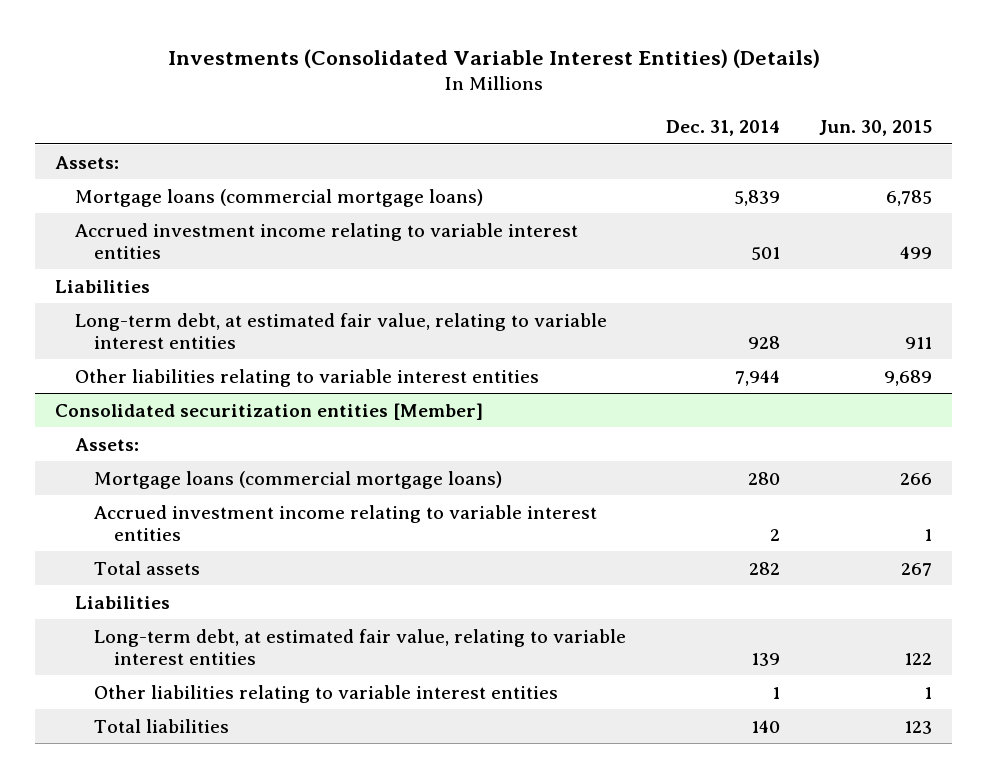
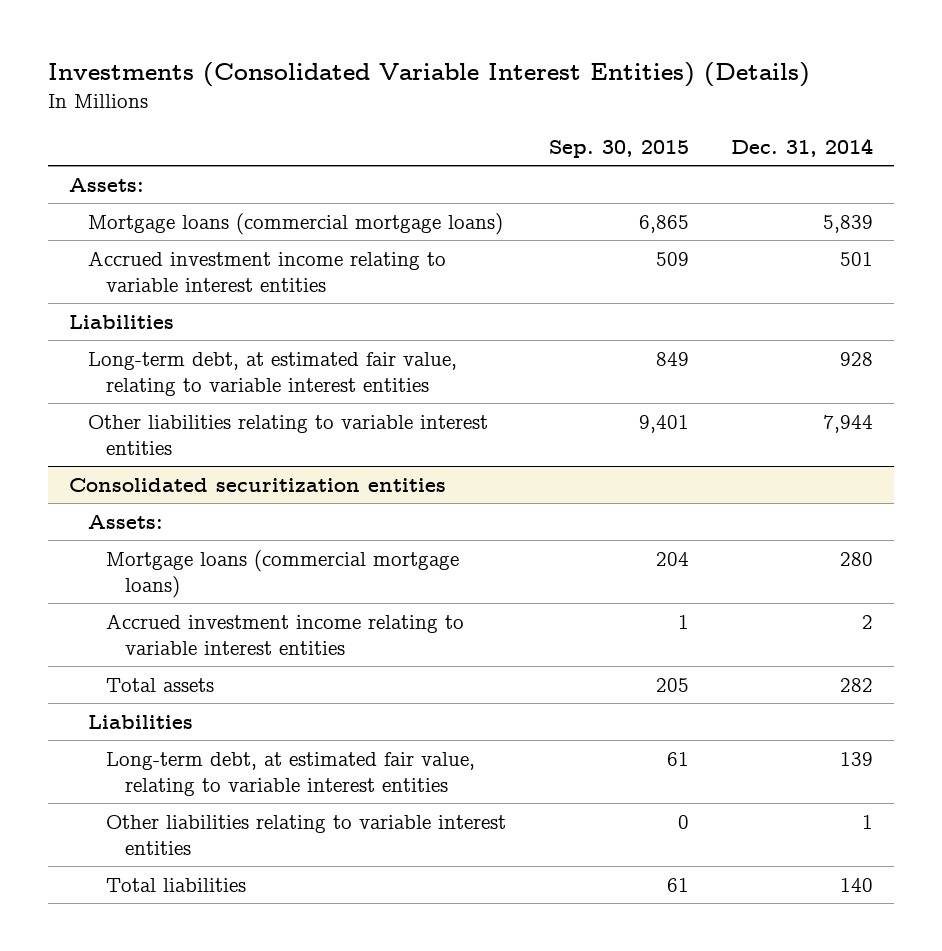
- | Dec. 31, 2014 | Jun. 30, 2015
+ | Sep. 30, 2015 | Dec. 31, 2014
- Consolidated securitization entities [Member]
+ Consolidated securitization entities

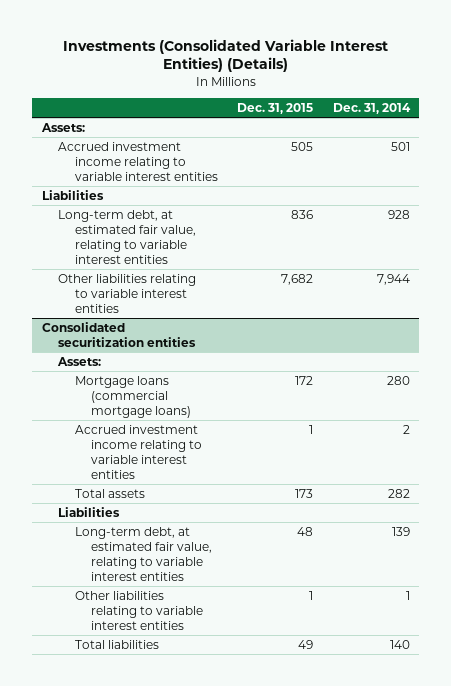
- | Sep. 30, 2015 | Dec. 31, 2014
+ | Dec. 31, 2015 | Dec. 31, 2014
- Mortgage loans (commercial mortgage loans) | 6,865 | 5,839

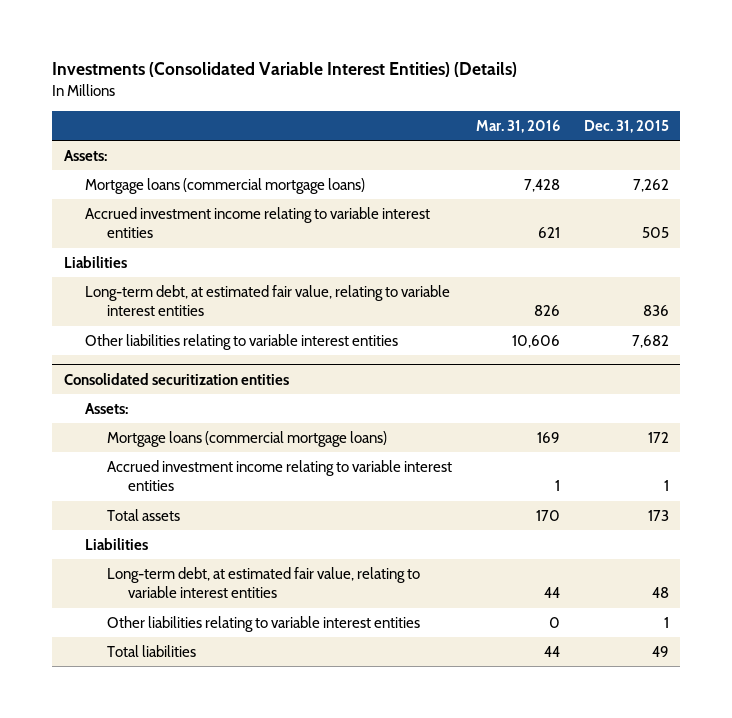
- | Dec. 31, 2015 | Dec. 31, 2014
+ | Mar. 31, 2016 | Dec. 31, 2015
+ Mortgage loans (commercial mortgage loans) | 7,428 | 7,262

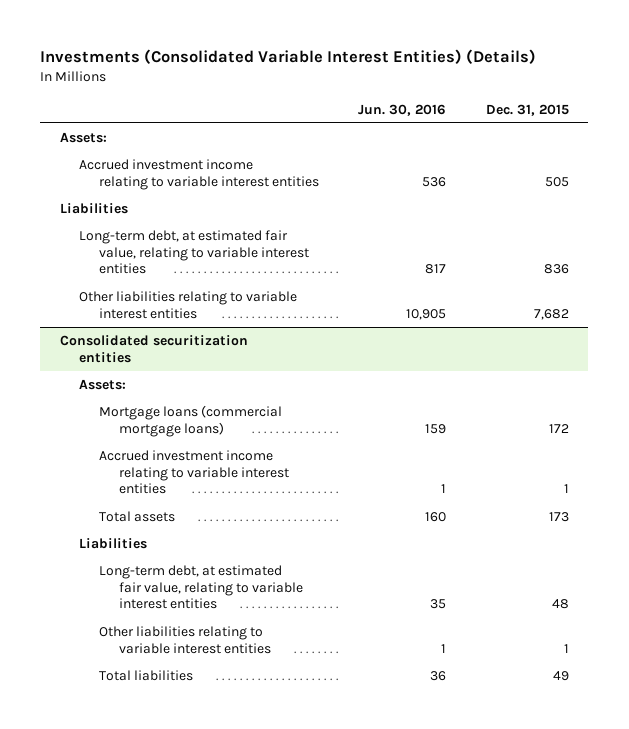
- | Mar. 31, 2016 | Dec. 31, 2015
+ | Jun. 30, 2016 | Dec. 31, 2015
- Mortgage loans (commercial mortgage loans) | 7,428 | 7,262

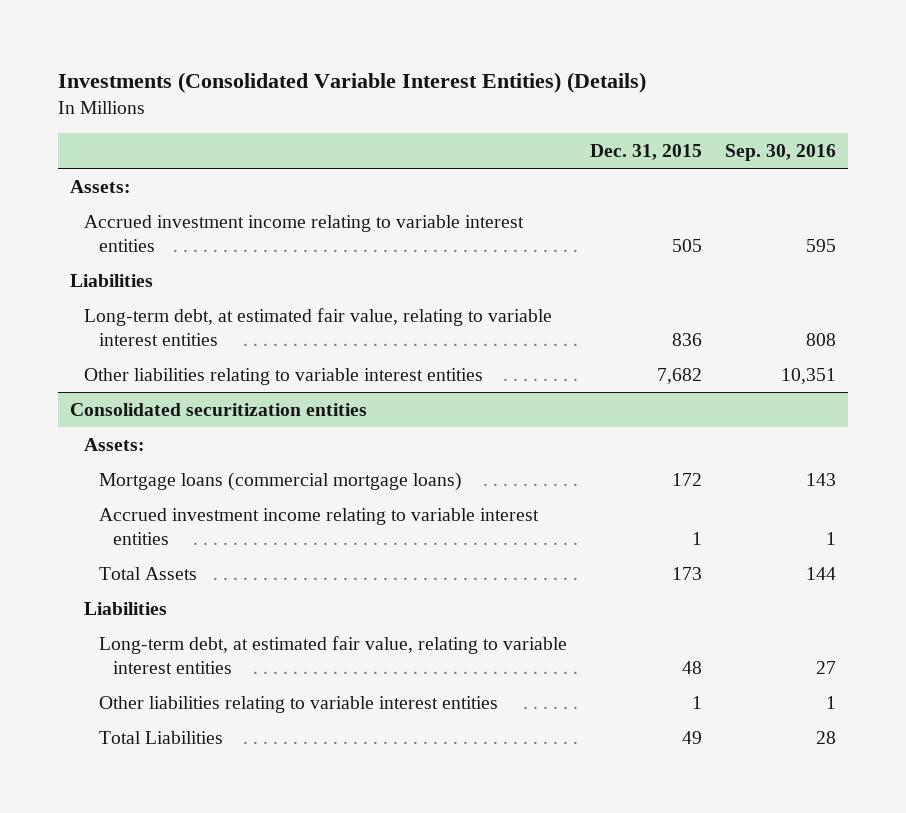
- | Jun. 30, 2016 | Dec. 31, 2015
+ | Dec. 31, 2015 | Sep. 30, 2016
@ Consolidated securitization entities
- Total assets | 160 | 173
+ Total Assets | 173 | 144
- Total liabilities | 36 | 49
+ Total Liabilities | 49 | 28

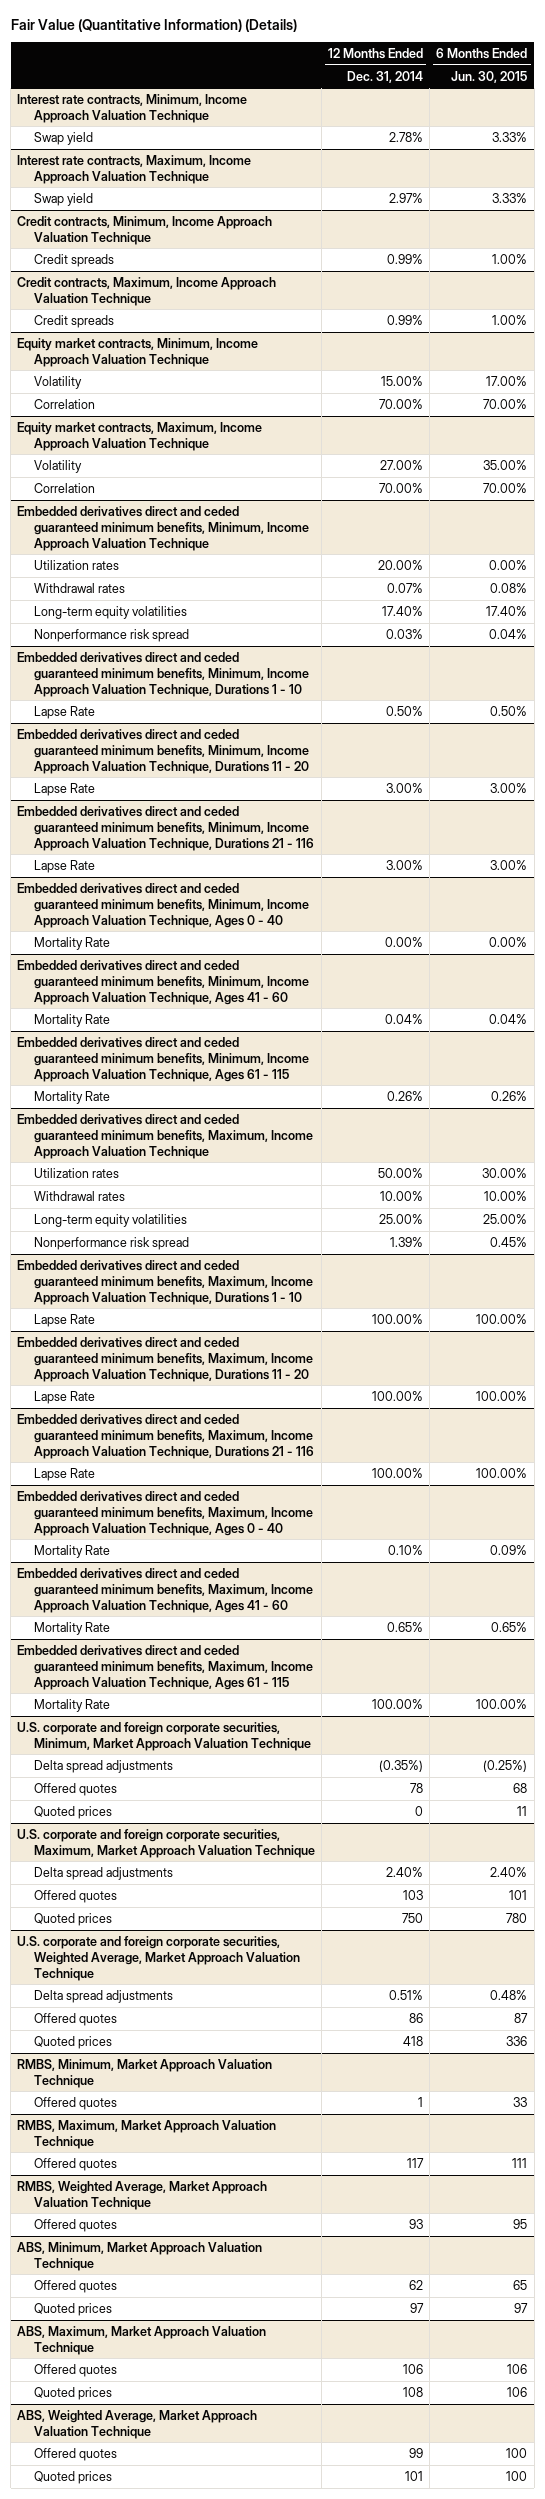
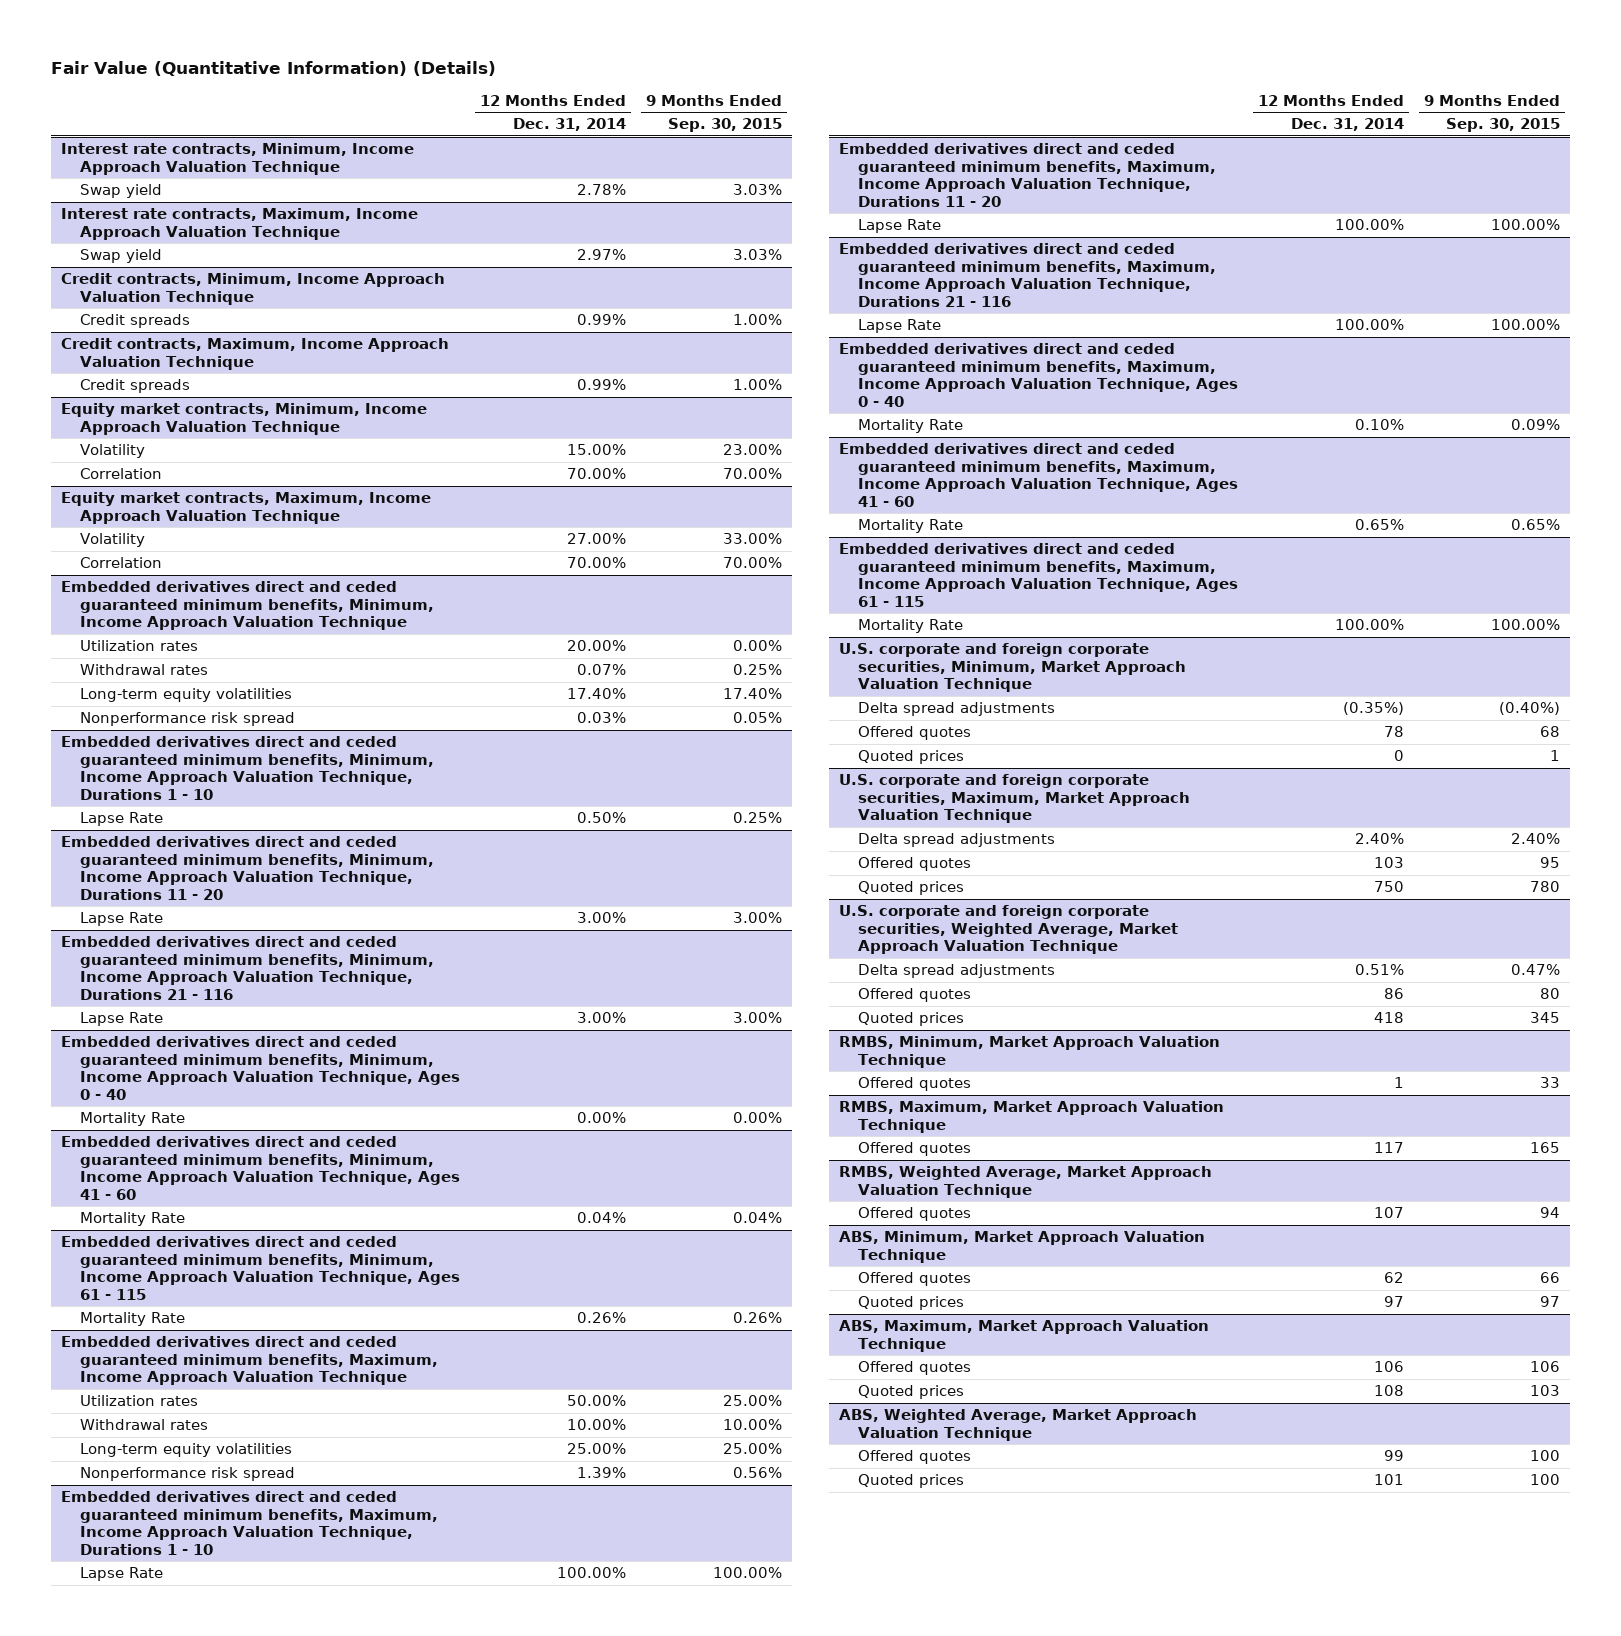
- | 12 Months Ended Dec. 31, 2014 | 6 Months Ended Jun. 30, 2015
+ | 12 Months Ended Dec. 31, 2014 | 9 Months Ended Sep. 30, 2015
@ RMBS, Weighted Average, Market Approach Valuation Technique
- Offered quotes | 93 | 95
+ Offered quotes | 107 | 94

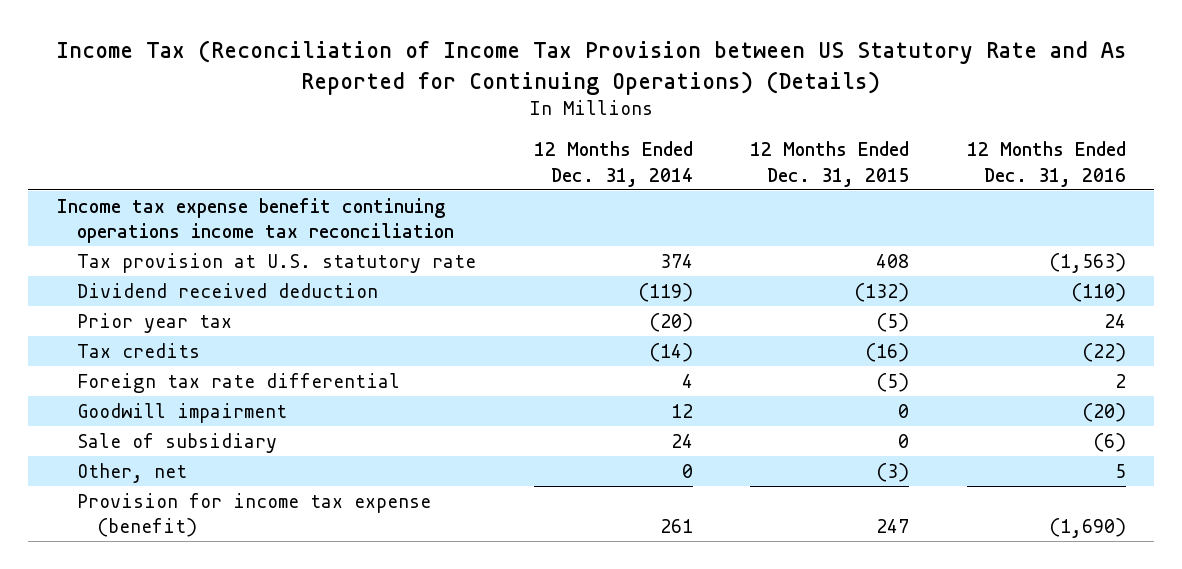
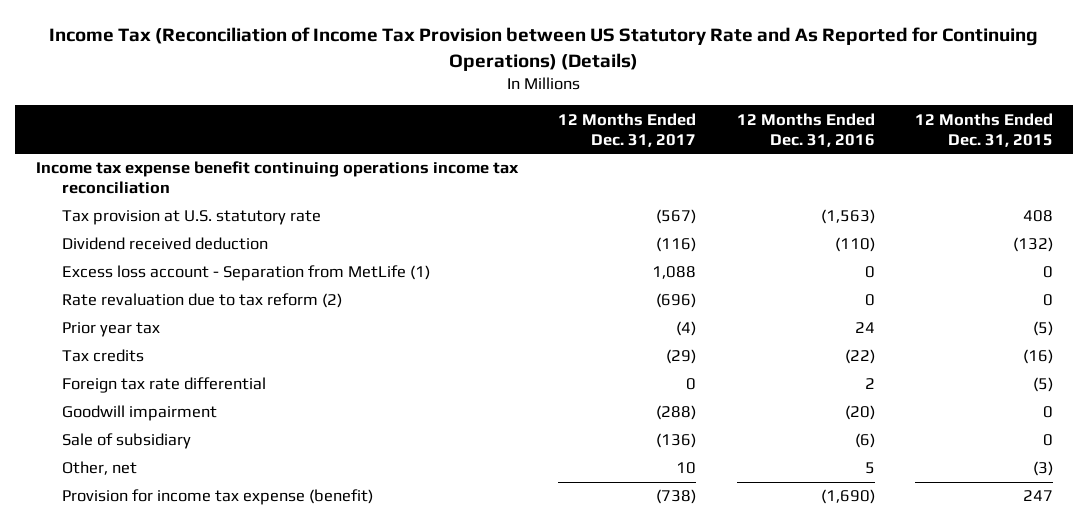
- | 12 Months Ended Dec. 31, 2014 | 12 Months Ended Dec. 31, 2015 | 12 Months Ended Dec. 31, 2016
+ | 12 Months Ended Dec. 31, 2017 | 12 Months Ended Dec. 31, 2016 | 12 Months Ended Dec. 31, 2015
+ Excess loss account - Separation from MetLife (1) | 1,088 | 0 | 0
+ Rate revaluation due to tax reform (2) | (696) | 0 | 0

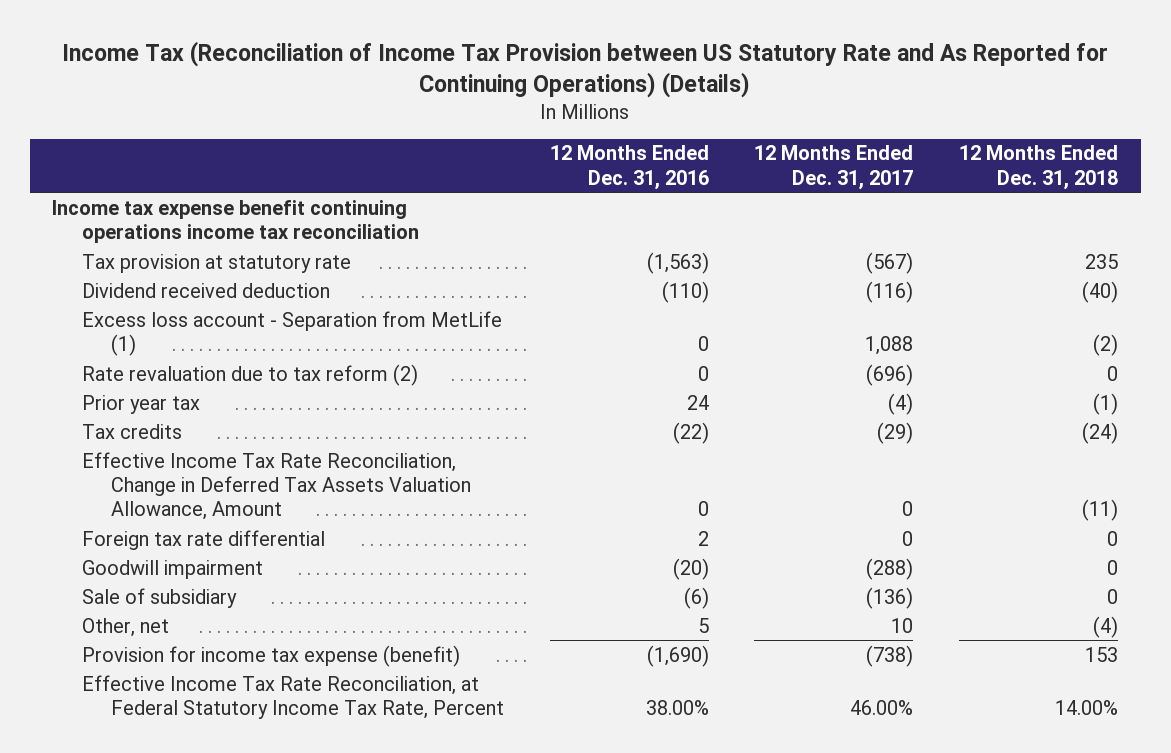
- | 12 Months Ended Dec. 31, 2017 | 12 Months Ended Dec. 31, 2016 | 12 Months Ended Dec. 31, 2015
+ | 12 Months Ended Dec. 31, 2016 | 12 Months Ended Dec. 31, 2017 | 12 Months Ended Dec. 31, 2018
- Tax provision at U.S. statutory rate | (567) | (1,563) | 408
+ Tax provision at statutory rate | (1,563) | (567) | 235
+ Effective Income Tax Rate Reconciliation, Change in Deferred Tax Assets Valuation Allowance, Amount | 0 | 0 | (11)
+ Effective Income Tax Rate Reconciliation, at Federal Statutory Income Tax Rate, Percent | 38.00% | 46.00% | 14.00%

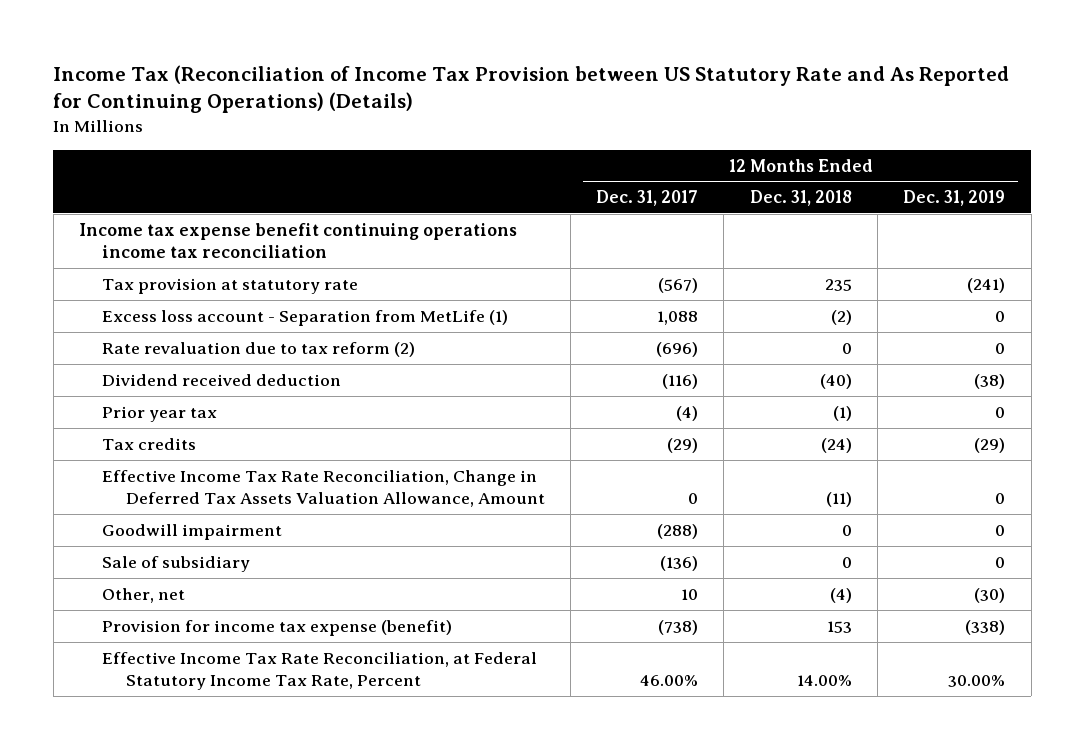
- | 12 Months Ended Dec. 31, 2016 | 12 Months Ended Dec. 31, 2017 | 12 Months Ended Dec. 31, 2018
+ | 12 Months Ended Dec. 31, 2017 | 12 Months Ended Dec. 31, 2018 | 12 Months Ended Dec. 31, 2019
moved down: Dividend received deduction | (116) | (40) | (38)
- Foreign tax rate differential | 2 | 0 | 0

